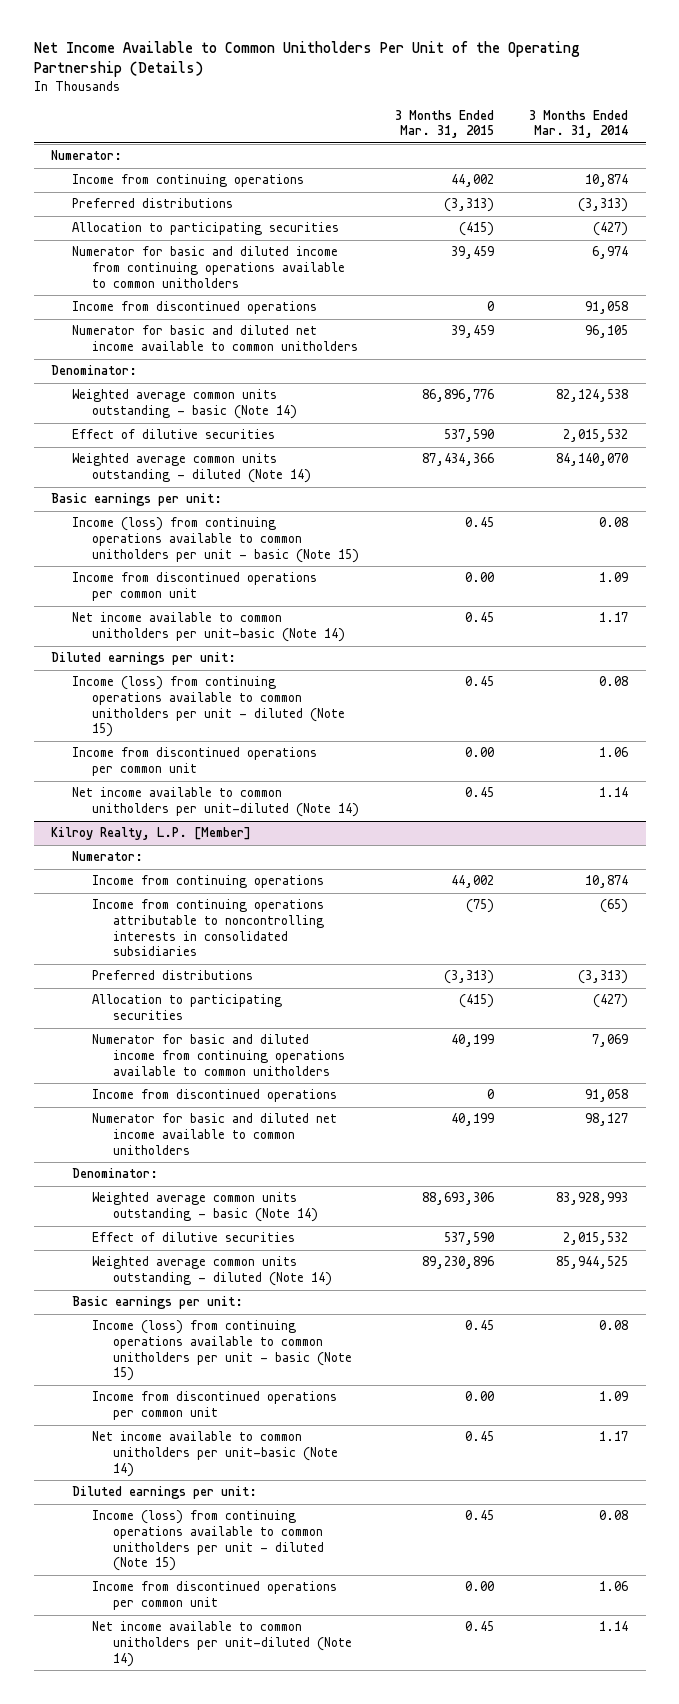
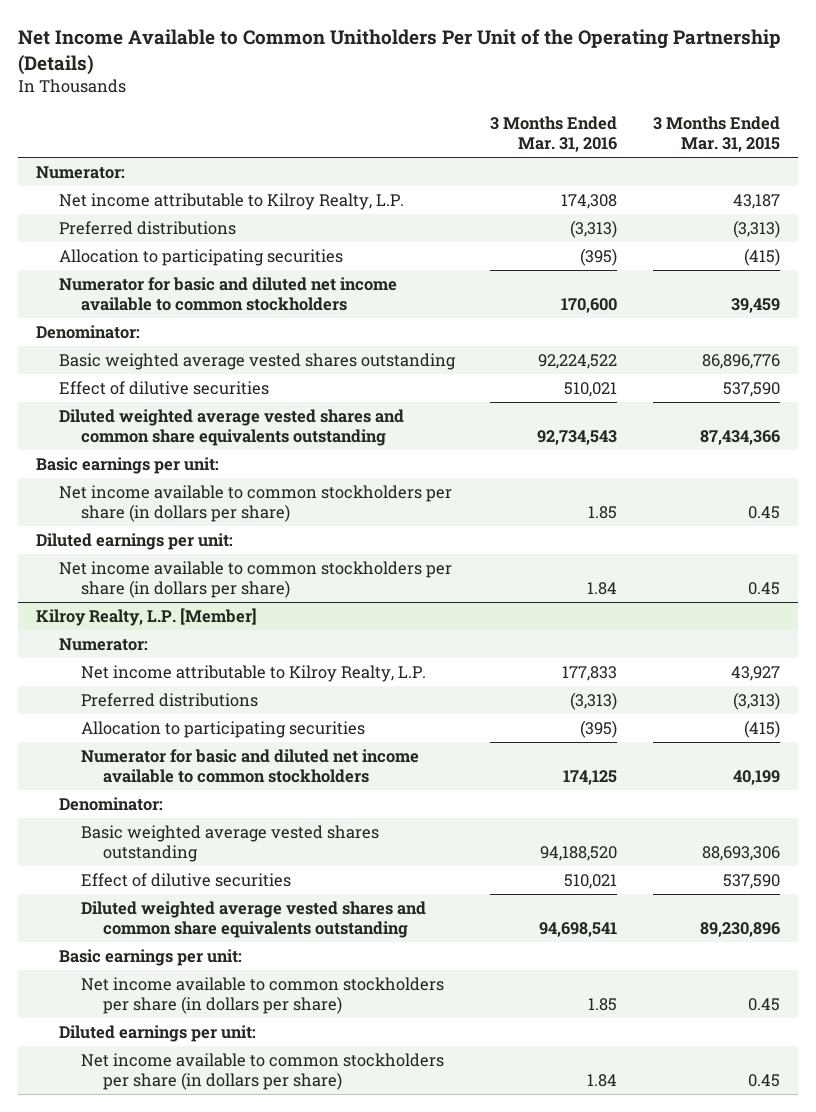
- | 3 Months Ended Mar. 31, 2015 | 3 Months Ended Mar. 31, 2014
+ | 3 Months Ended Mar. 31, 2016 | 3 Months Ended Mar. 31, 2015
- Income from continuing operations | 44,002 | 10,874
+ Net income attributable to Kilroy Realty, L.P. | 174,308 | 43,187
- Numerator for basic and diluted income from continuing operations available to common unitholders | 39,459 | 6,974
- Income from discontinued operations | 0 | 91,058
- Numerator for basic and diluted net income available to common unitholders | 39,459 | 96,105
+ Numerator for basic and diluted net income available to common stockholders | 170,600 | 39,459
- Weighted average common units outstanding - basic (Note 14) | 86,896,776 | 82,124,538
+ Basic weighted average vested shares outstanding | 92,224,522 | 86,896,776
- Weighted average common units outstanding - diluted (Note 14) | 87,434,366 | 84,140,070
+ Diluted weighted average vested shares and common share equivalents outstanding | 92,734,543 | 87,434,366
- Income (loss) from continuing operations available to common unitholders per unit - basic (Note 15) | 0.45 | 0.08
- Income from discontinued operations per common unit | 0.00 | 1.09
- Net income available to common unitholders per unit-basic (Note 14) | 0.45 | 1.17
+ Net income available to common stockholders per share (in dollars per share) | 1.85 | 0.45
- Income (loss) from continuing operations available to common unitholders per unit - diluted (Note 15) | 0.45 | 0.08
- Income from discontinued operations per common unit | 0.00 | 1.06
- Net income available to common unitholders per unit-diluted (Note 14) | 0.45 | 1.14
+ Net income available to common stockholders per share (in dollars per share) | 1.84 | 0.45
@ Kilroy Realty, L.P. [Member]
- Income from continuing operations | 44,002 | 10,874
- Income from continuing operations attributable to noncontrolling interests in consolidated subsidiaries | (75) | (65)
+ Net income attributable to Kilroy Realty, L.P. | 177,833 | 43,927
- Numerator for basic and diluted income from continuing operations available to common unitholders | 40,199 | 7,069
- Income from discontinued operations | 0 | 91,058
- Numerator for basic and diluted net income available to common unitholders | 40,199 | 98,127
+ Numerator for basic and diluted net income available to common stockholders | 174,125 | 40,199
- Weighted average common units outstanding - basic (Note 14) | 88,693,306 | 83,928,993
+ Basic weighted average vested shares outstanding | 94,188,520 | 88,693,306
- Weighted average common units outstanding - diluted (Note 14) | 89,230,896 | 85,944,525
+ Diluted weighted average vested shares and common share equivalents outstanding | 94,698,541 | 89,230,896
- Income (loss) from continuing operations available to common unitholders per unit - basic (Note 15) | 0.45 | 0.08
- Income from discontinued operations per common unit | 0.00 | 1.09
- Net income available to common unitholders per unit-basic (Note 14) | 0.45 | 1.17
+ Net income available to common stockholders per share (in dollars per share) | 1.85 | 0.45
- Income (loss) from continuing operations available to common unitholders per unit - diluted (Note 15) | 0.45 | 0.08
- Income from discontinued operations per common unit | 0.00 | 1.06
- Net income available to common unitholders per unit-diluted (Note 14) | 0.45 | 1.14
+ Net income available to common stockholders per share (in dollars per share) | 1.84 | 0.45

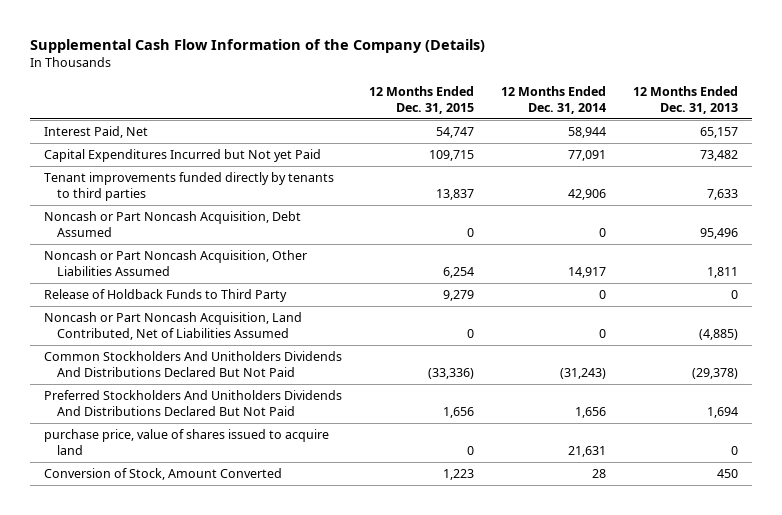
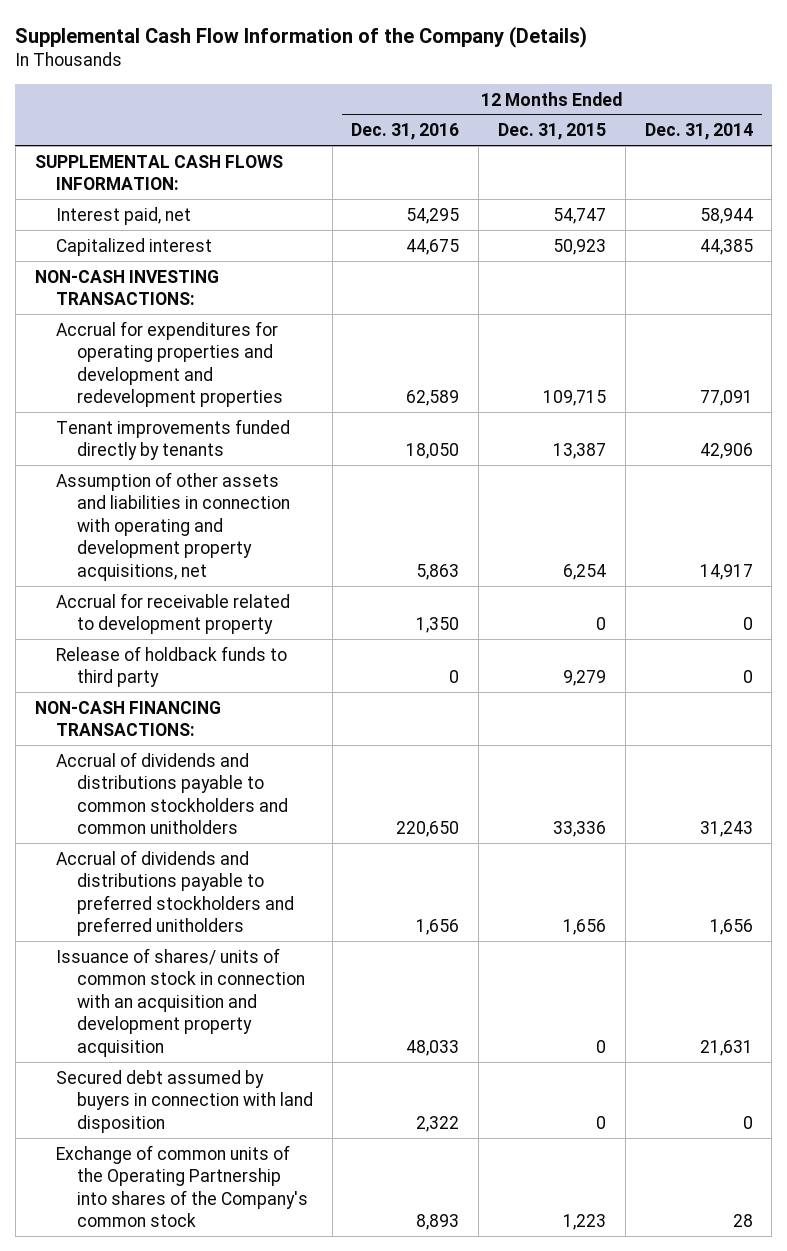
- | 12 Months Ended Dec. 31, 2015 | 12 Months Ended Dec. 31, 2014 | 12 Months Ended Dec. 31, 2013
+ | 12 Months Ended Dec. 31, 2016 | 12 Months Ended Dec. 31, 2015 | 12 Months Ended Dec. 31, 2014
- Interest Paid, Net | 54,747 | 58,944 | 65,157
- Capital Expenditures Incurred but Not yet Paid | 109,715 | 77,091 | 73,482
- Tenant improvements funded directly by tenants to third parties | 13,837 | 42,906 | 7,633
- Noncash or Part Noncash Acquisition, Debt Assumed | 0 | 0 | 95,496
- Noncash or Part Noncash Acquisition, Other Liabilities Assumed | 6,254 | 14,917 | 1,811
- Release of Holdback Funds to Third Party | 9,279 | 0 | 0
- Noncash or Part Noncash Acquisition, Land Contributed, Net of Liabilities Assumed | 0 | 0 | (4,885)
- Common Stockholders And Unitholders Dividends And Distributions Declared But Not Paid | (33,336) | (31,243) | (29,378)
- Preferred Stockholders And Unitholders Dividends And Distributions Declared But Not Paid | 1,656 | 1,656 | 1,694
- purchase price, value of shares issued to acquire land | 0 | 21,631 | 0
- Conversion of Stock, Amount Converted | 1,223 | 28 | 450
+ SUPPLEMENTAL CASH FLOWS INFORMATION:
+ Interest paid, net | 54,295 | 54,747 | 58,944
+ Capitalized interest | 44,675 | 50,923 | 44,385
+ NON-CASH INVESTING TRANSACTIONS:
+ Accrual for expenditures for operating properties and development and redevelopment properties | 62,589 | 109,715 | 77,091
+ Tenant improvements funded directly by tenants | 18,050 | 13,387 | 42,906
+ Assumption of other assets and liabilities in connection with operating and development property acquisitions, net | 5,863 | 6,254 | 14,917
+ Accrual for receivable related to development property | 1,350 | 0 | 0
+ Release of holdback funds to third party | 0 | 9,279 | 0
+ NON-CASH FINANCING TRANSACTIONS:
+ Accrual of dividends and distributions payable to common stockholders and common unitholders | 220,650 | 33,336 | 31,243
+ Accrual of dividends and distributions payable to preferred stockholders and preferred unitholders | 1,656 | 1,656 | 1,656
+ Issuance of shares/ units of common stock in connection with an acquisition and development property acquisition | 48,033 | 0 | 21,631
+ Secured debt assumed by buyers in connection with land disposition | 2,322 | 0 | 0
+ Exchange of common units of the Operating Partnership into shares of the Company's common stock | 8,893 | 1,223 | 28

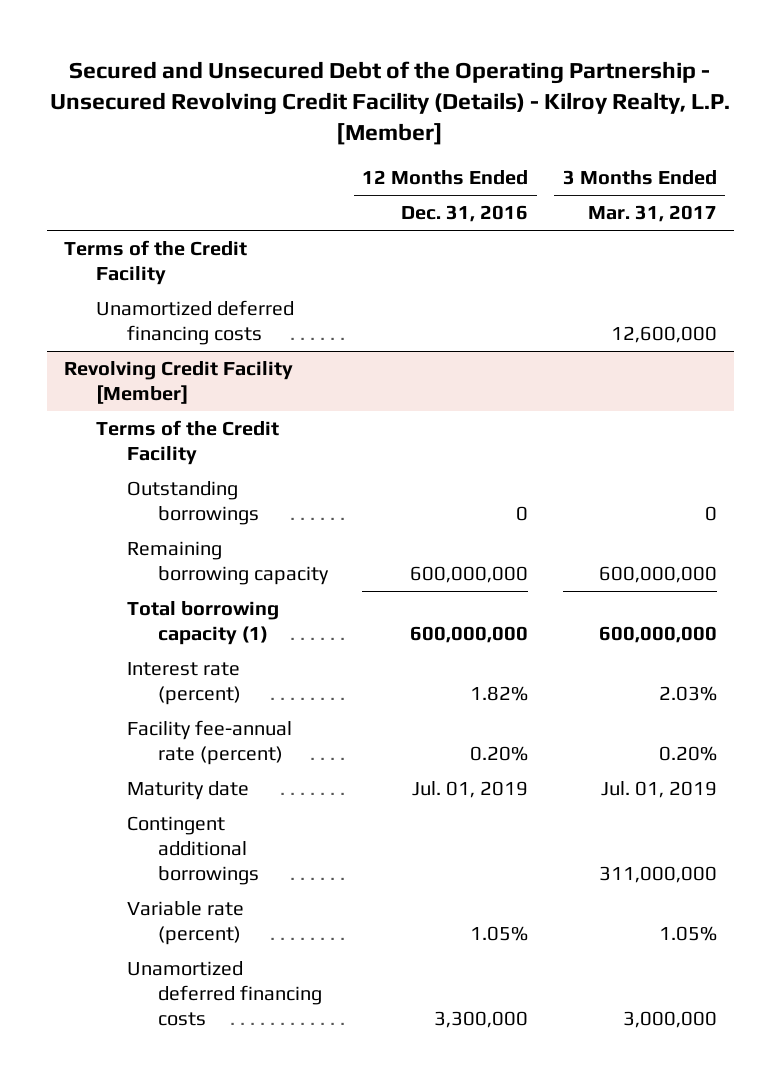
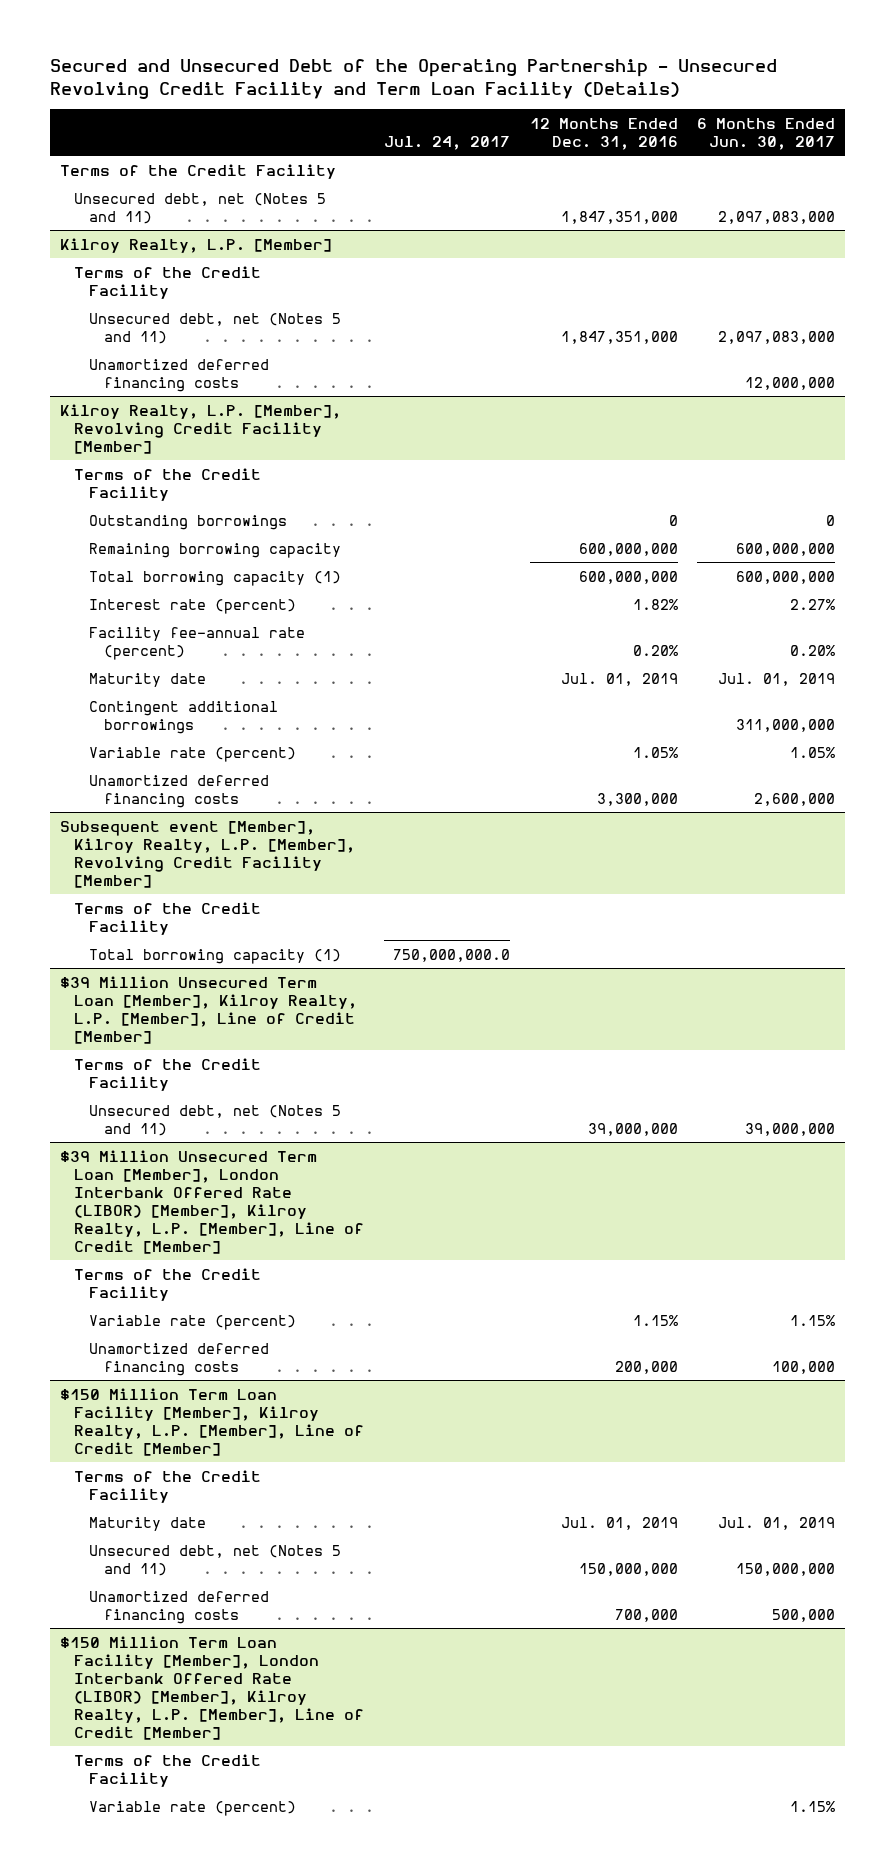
- Secured and Unsecured Debt of the Operating Partnership - Unsecured Revolving Credit Facility (Details) - Kilroy Realty, L.P. [Member]
+ Secured and Unsecured Debt of the Operating Partnership - Unsecured Revolving Credit Facility and Term Loan Facility (Details)
- | 12 Months Ended Dec. 31, 2016 | 3 Months Ended Mar. 31, 2017
+ | Jul. 24, 2017 | 12 Months Ended Dec. 31, 2016 | 6 Months Ended Jun. 30, 2017
+ Unsecured debt, net (Notes 5 and 11) | | 1,847,351,000 | 2,097,083,000
+ Kilroy Realty, L.P. [Member]
+ Terms of the Credit Facility
+ Unsecured debt, net (Notes 5 and 11) | | 1,847,351,000 | 2,097,083,000
- Revolving Credit Facility [Member]
+ Kilroy Realty, L.P. [Member], Revolving Credit Facility [Member]
+ Subsequent event [Member], Kilroy Realty, L.P. [Member], Revolving Credit Facility [Member]
+ Terms of the Credit Facility
+ Total borrowing capacity (1) | 750,000,000.0 | |
+ $39 Million Unsecured Term Loan [Member], Kilroy Realty, L.P. [Member], Line of Credit [Member]
+ Terms of the Credit Facility
+ Unsecured debt, net (Notes 5 and 11) | | 39,000,000 | 39,000,000
+ $39 Million Unsecured Term Loan [Member], London Interbank Offered Rate (LIBOR) [Member], Kilroy Realty, L.P. [Member], Line of Credit [Member]
+ Terms of the Credit Facility
+ Variable rate (percent) | | 1.15% | 1.15%
+ Unamortized deferred financing costs | | 200,000 | 100,000
+ $150 Million Term Loan Facility [Member], Kilroy Realty, L.P. [Member], Line of Credit [Member]
+ Terms of the Credit Facility
+ Maturity date | | Jul. 01, 2019 | Jul. 01, 2019
+ Unsecured debt, net (Notes 5 and 11) | | 150,000,000 | 150,000,000
+ Unamortized deferred financing costs | | 700,000 | 500,000
+ $150 Million Term Loan Facility [Member], London Interbank Offered Rate (LIBOR) [Member], Kilroy Realty, L.P. [Member], Line of Credit [Member]
+ Terms of the Credit Facility
+ Variable rate (percent) | | | 1.15%

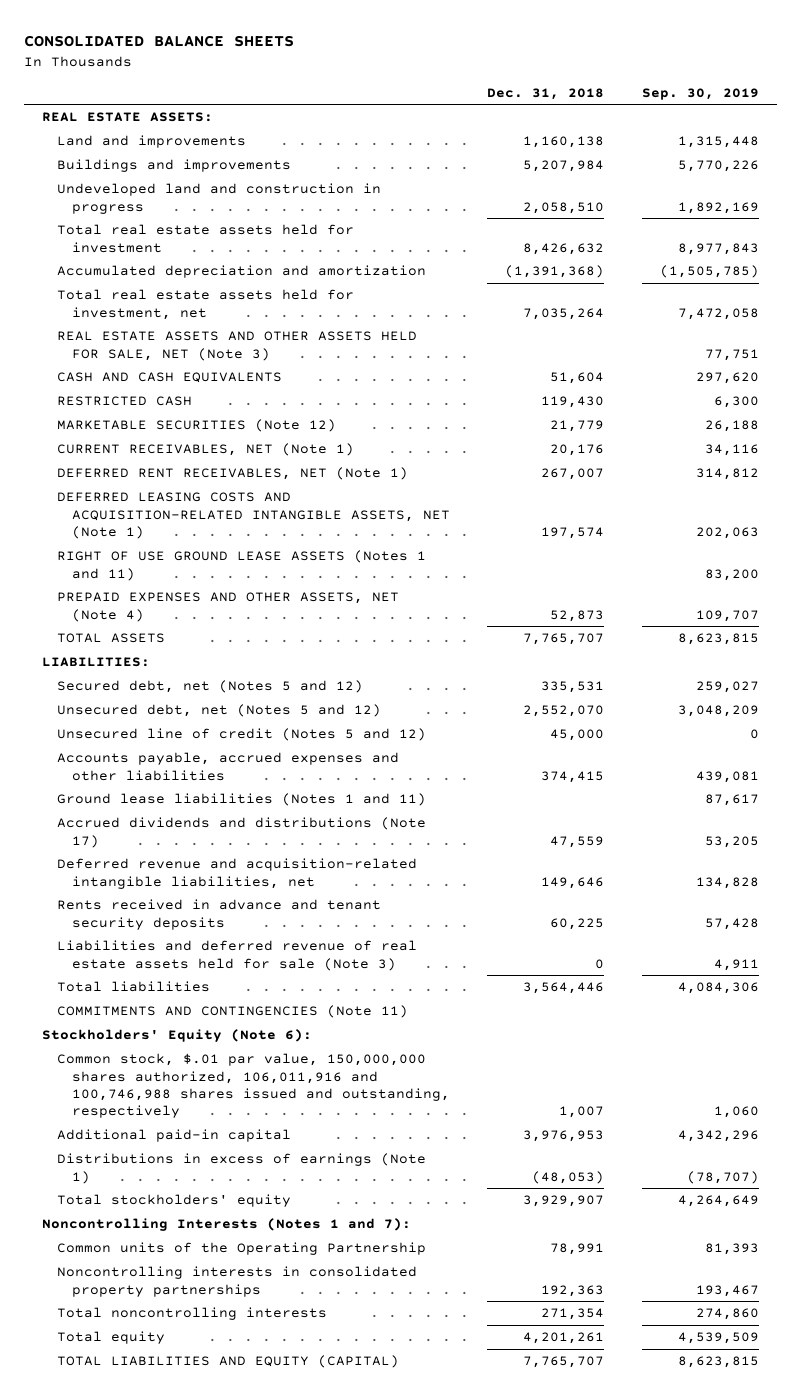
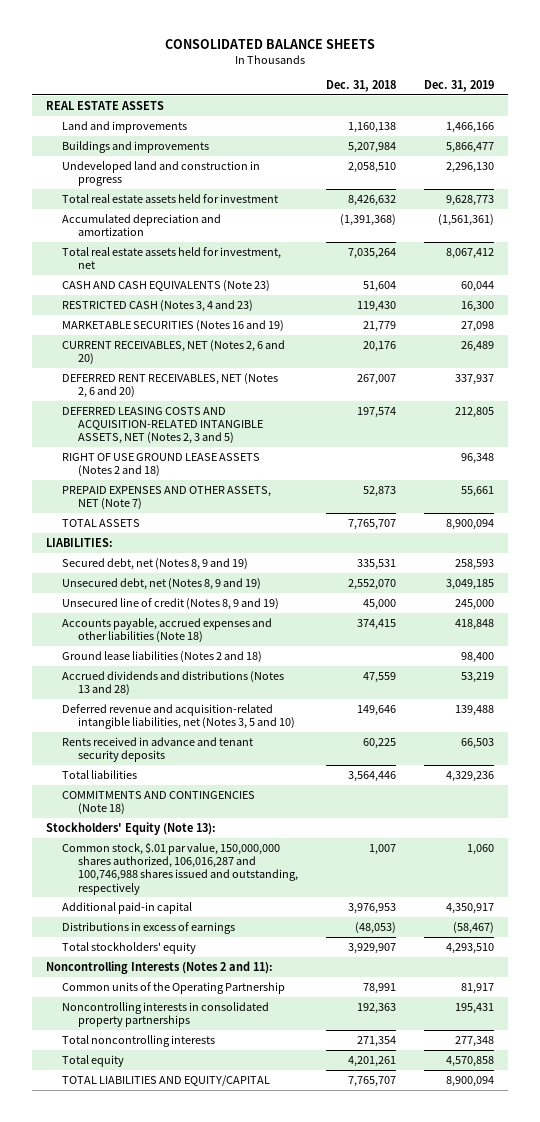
- | Dec. 31, 2018 | Sep. 30, 2019
+ | Dec. 31, 2018 | Dec. 31, 2019
- REAL ESTATE ASSETS:
+ REAL ESTATE ASSETS
- REAL ESTATE ASSETS AND OTHER ASSETS HELD FOR SALE, NET (Note 3) | | 77,751
- CASH AND CASH EQUIVALENTS | 51,604 | 297,620
- RESTRICTED CASH | 119,430 | 6,300
- MARKETABLE SECURITIES (Note 12) | 21,779 | 26,188
- CURRENT RECEIVABLES, NET (Note 1) | 20,176 | 34,116
- DEFERRED RENT RECEIVABLES, NET (Note 1) | 267,007 | 314,812
- DEFERRED LEASING COSTS AND ACQUISITION-RELATED INTANGIBLE ASSETS, NET (Note 1) | 197,574 | 202,063
- RIGHT OF USE GROUND LEASE ASSETS (Notes 1 and 11) | | 83,200
- PREPAID EXPENSES AND OTHER ASSETS, NET (Note 4) | 52,873 | 109,707
+ CASH AND CASH EQUIVALENTS (Note 23) | 51,604 | 60,044
+ RESTRICTED CASH (Notes 3, 4 and 23) | 119,430 | 16,300
+ MARKETABLE SECURITIES (Notes 16 and 19) | 21,779 | 27,098
+ CURRENT RECEIVABLES, NET (Notes 2, 6 and 20) | 20,176 | 26,489
+ DEFERRED RENT RECEIVABLES, NET (Notes 2, 6 and 20) | 267,007 | 337,937
+ DEFERRED LEASING COSTS AND ACQUISITION-RELATED INTANGIBLE ASSETS, NET (Notes 2, 3 and 5) | 197,574 | 212,805
+ RIGHT OF USE GROUND LEASE ASSETS (Notes 2 and 18) | | 96,348
+ PREPAID EXPENSES AND OTHER ASSETS, NET (Note 7) | 52,873 | 55,661
- Secured debt, net (Notes 5 and 12) | 335,531 | 259,027
- Unsecured debt, net (Notes 5 and 12) | 2,552,070 | 3,048,209
- Unsecured line of credit (Notes 5 and 12) | 45,000 | 0
- Accounts payable, accrued expenses and other liabilities | 374,415 | 439,081
- Ground lease liabilities (Notes 1 and 11) | | 87,617
- Accrued dividends and distributions (Note 17) | 47,559 | 53,205
- Deferred revenue and acquisition-related intangible liabilities, net | 149,646 | 134,828
+ Secured debt, net (Notes 8, 9 and 19) | 335,531 | 258,593
+ Unsecured debt, net (Notes 8, 9 and 19) | 2,552,070 | 3,049,185
+ Unsecured line of credit (Notes 8, 9 and 19) | 45,000 | 245,000
+ Accounts payable, accrued expenses and other liabilities (Note 18) | 374,415 | 418,848
+ Ground lease liabilities (Notes 2 and 18) | | 98,400
+ Accrued dividends and distributions (Notes 13 and 28) | 47,559 | 53,219
+ Deferred revenue and acquisition-related intangible liabilities, net (Notes 3, 5 and 10) | 149,646 | 139,488
- Liabilities and deferred revenue of real estate assets held for sale (Note 3) | 0 | 4,911
- COMMITMENTS AND CONTINGENCIES (Note 11)
- Stockholders' Equity (Note 6):
- Common stock, $.01 par value, 150,000,000 shares authorized, 106,011,916 and 100,746,988 shares issued and outstanding, respectively | 1,007 | 1,060
+ COMMITMENTS AND CONTINGENCIES (Note 18)
+ Stockholders' Equity (Note 13):
+ Common stock, $.01 par value, 150,000,000 shares authorized, 106,016,287 and 100,746,988 shares issued and outstanding, respectively | 1,007 | 1,060
- Distributions in excess of earnings (Note 1) | (48,053) | (78,707)
+ Distributions in excess of earnings | (48,053) | (58,467)
- Noncontrolling Interests (Notes 1 and 7):
+ Noncontrolling Interests (Notes 2 and 11):
- TOTAL LIABILITIES AND EQUITY (CAPITAL) | 7,765,707 | 8,623,815
+ TOTAL LIABILITIES AND EQUITY/CAPITAL | 7,765,707 | 8,900,094

